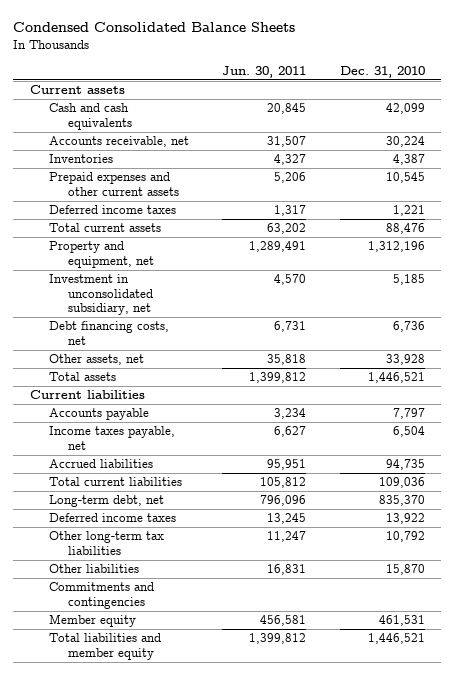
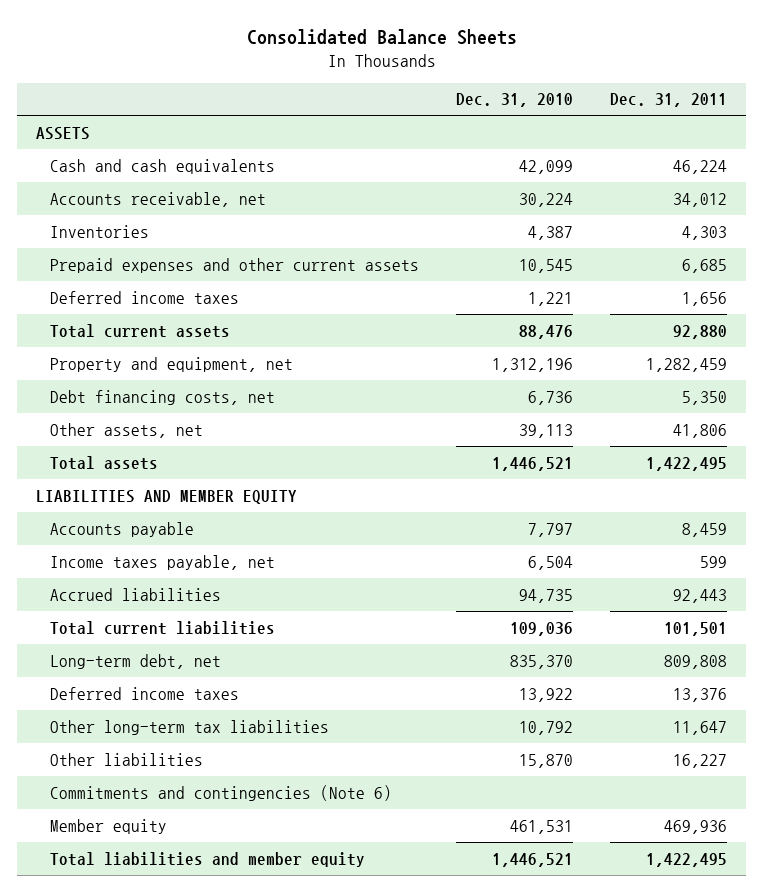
- Condensed Consolidated Balance Sheets
+ Consolidated Balance Sheets
- | Jun. 30, 2011 | Dec. 31, 2010
+ | Dec. 31, 2010 | Dec. 31, 2011
- Current assets
+ ASSETS
- Investment in unconsolidated subsidiary, net | 4,570 | 5,185
- Other assets, net | 35,818 | 33,928
+ Other assets, net | 39,113 | 41,806
- Current liabilities
+ LIABILITIES AND MEMBER EQUITY
- Commitments and contingencies
+ Commitments and contingencies (Note 6)

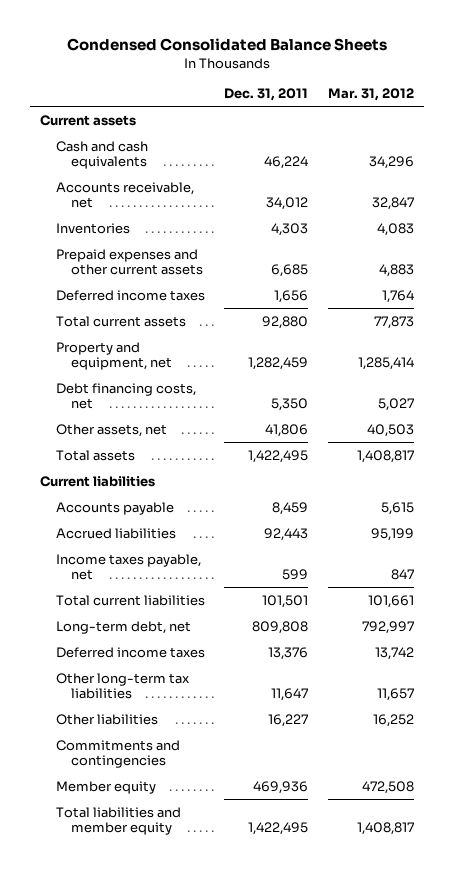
- Consolidated Balance Sheets
+ Condensed Consolidated Balance Sheets
- | Dec. 31, 2010 | Dec. 31, 2011
+ | Dec. 31, 2011 | Mar. 31, 2012
- ASSETS
+ Current assets
- LIABILITIES AND MEMBER EQUITY
+ Current liabilities
moved down: Income taxes payable, net | 599 | 847
- Commitments and contingencies (Note 6)
+ Commitments and contingencies

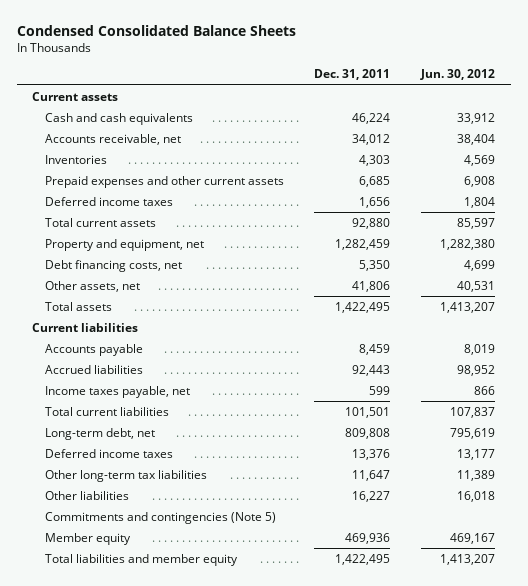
- | Dec. 31, 2011 | Mar. 31, 2012
+ | Dec. 31, 2011 | Jun. 30, 2012
- Commitments and contingencies
+ Commitments and contingencies (Note 5)

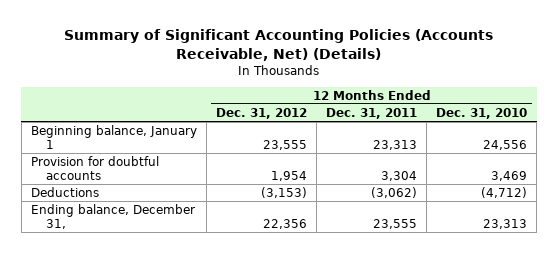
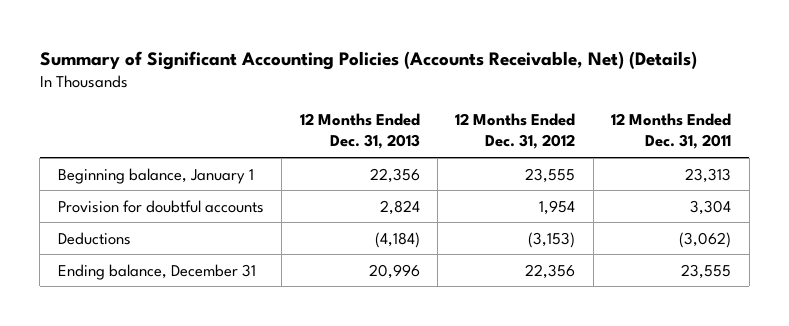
- | 12 Months Ended Dec. 31, 2012 | 12 Months Ended Dec. 31, 2011 | 12 Months Ended Dec. 31, 2010
+ | 12 Months Ended Dec. 31, 2013 | 12 Months Ended Dec. 31, 2012 | 12 Months Ended Dec. 31, 2011
- Ending balance, December 31, | 22,356 | 23,555 | 23,313
+ Ending balance, December 31 | 20,996 | 22,356 | 23,555

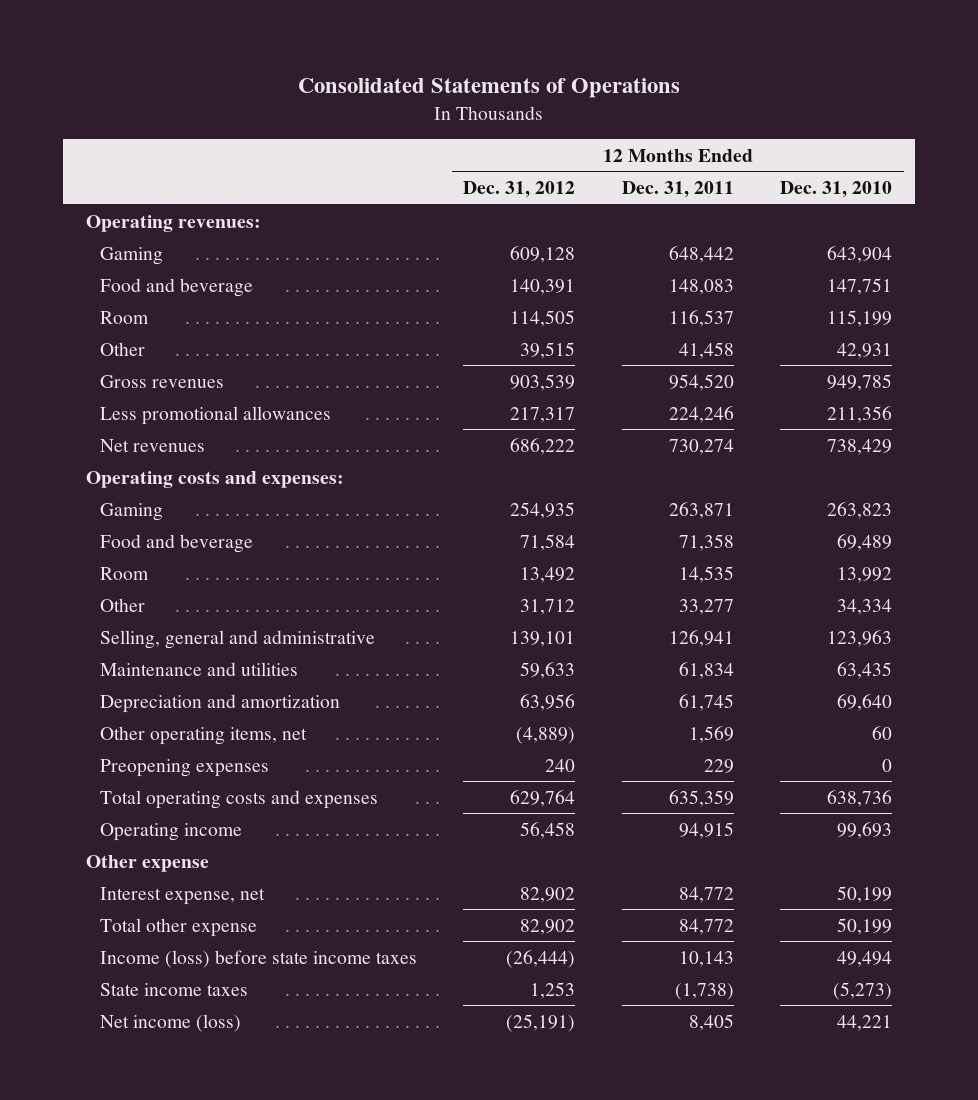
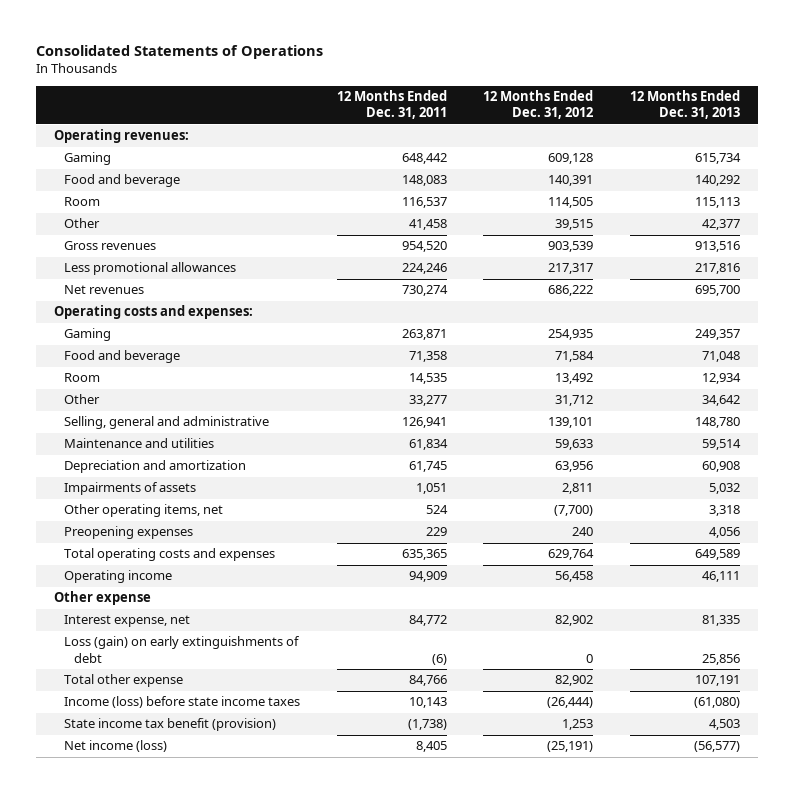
- | 12 Months Ended Dec. 31, 2012 | 12 Months Ended Dec. 31, 2011 | 12 Months Ended Dec. 31, 2010
+ | 12 Months Ended Dec. 31, 2011 | 12 Months Ended Dec. 31, 2012 | 12 Months Ended Dec. 31, 2013
- Other operating items, net | (4,889) | 1,569 | 60
+ Impairments of assets | 1,051 | 2,811 | 5,032
+ Other operating items, net | 524 | (7,700) | 3,318
- Total operating costs and expenses | 629,764 | 635,359 | 638,736
- Operating income | 56,458 | 94,915 | 99,693
+ Total operating costs and expenses | 635,365 | 629,764 | 649,589
+ Operating income | 94,909 | 56,458 | 46,111
- Total other expense | 82,902 | 84,772 | 50,199
+ Loss (gain) on early extinguishments of debt | (6) | 0 | 25,856
+ Total other expense | 84,766 | 82,902 | 107,191
- State income taxes | 1,253 | (1,738) | (5,273)
+ State income tax benefit (provision) | (1,738) | 1,253 | 4,503

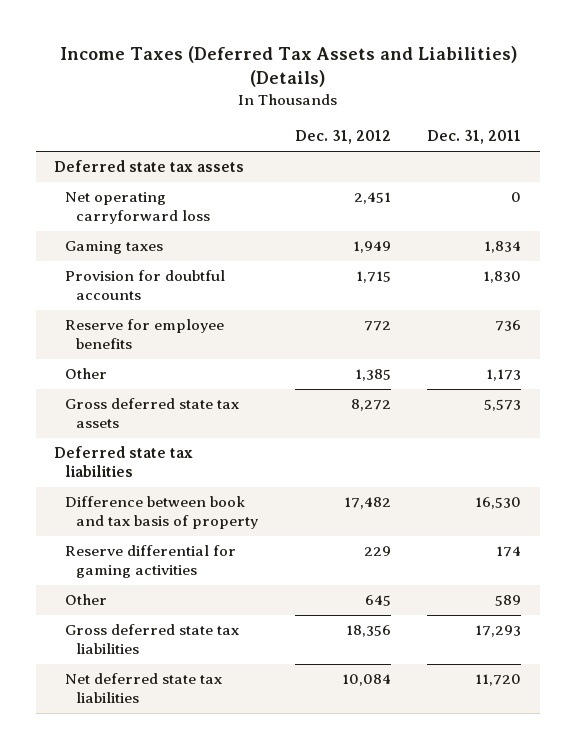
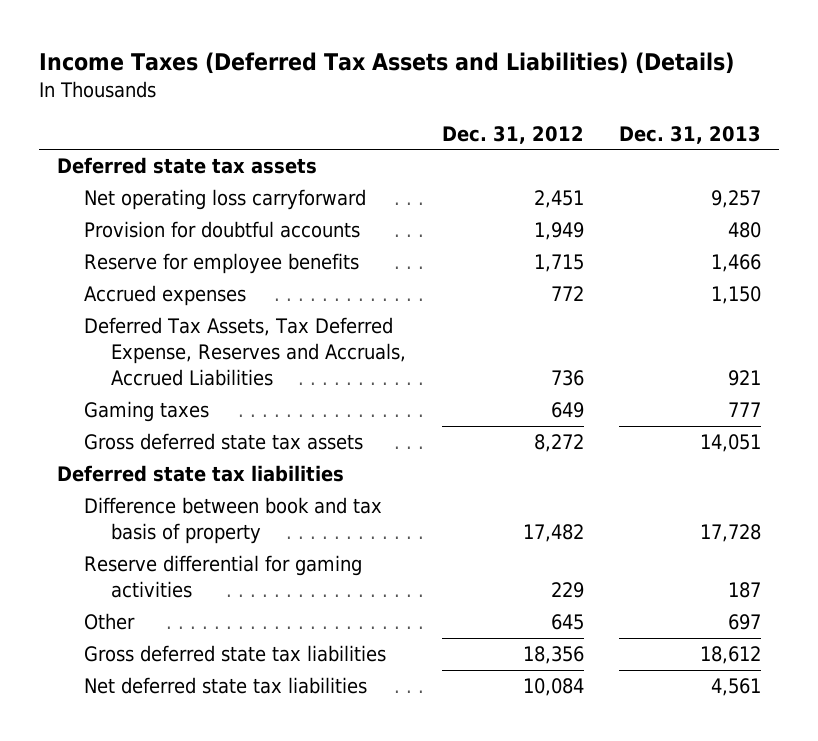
- | Dec. 31, 2012 | Dec. 31, 2011
+ | Dec. 31, 2012 | Dec. 31, 2013
- Net operating carryforward loss | 2,451 | 0
- Gaming taxes | 1,949 | 1,834
- Provision for doubtful accounts | 1,715 | 1,830
- Reserve for employee benefits | 772 | 736
- Other | 1,385 | 1,173
+ Net operating loss carryforward | 2,451 | 9,257
+ Provision for doubtful accounts | 1,949 | 480
+ Reserve for employee benefits | 1,715 | 1,466
+ Accrued expenses | 772 | 1,150
+ Deferred Tax Assets, Tax Deferred Expense, Reserves and Accruals, Accrued Liabilities | 736 | 921
+ Gaming taxes | 649 | 777

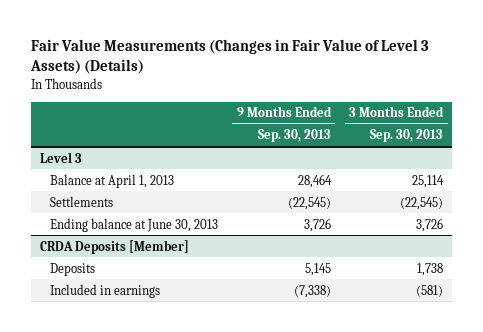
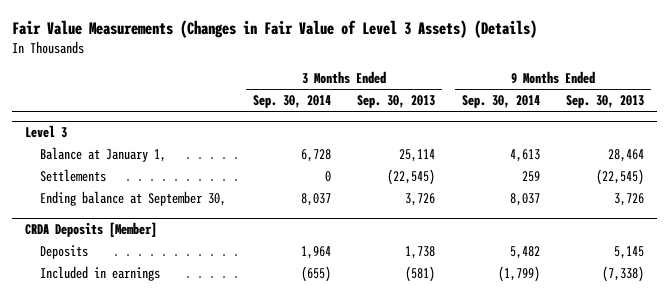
- | 9 Months Ended Sep. 30, 2013 | 3 Months Ended Sep. 30, 2013
+ | 3 Months Ended Sep. 30, 2014 | 3 Months Ended Sep. 30, 2013 | 9 Months Ended Sep. 30, 2014 | 9 Months Ended Sep. 30, 2013
@ Level 3
- Balance at April 1, 2013 | 28,464 | 25,114
+ Balance at January 1, | 6,728 | 25,114 | 4,613 | 28,464
- Ending balance at June 30, 2013 | 3,726 | 3,726
+ Ending balance at September 30, | 8,037 | 3,726 | 8,037 | 3,726

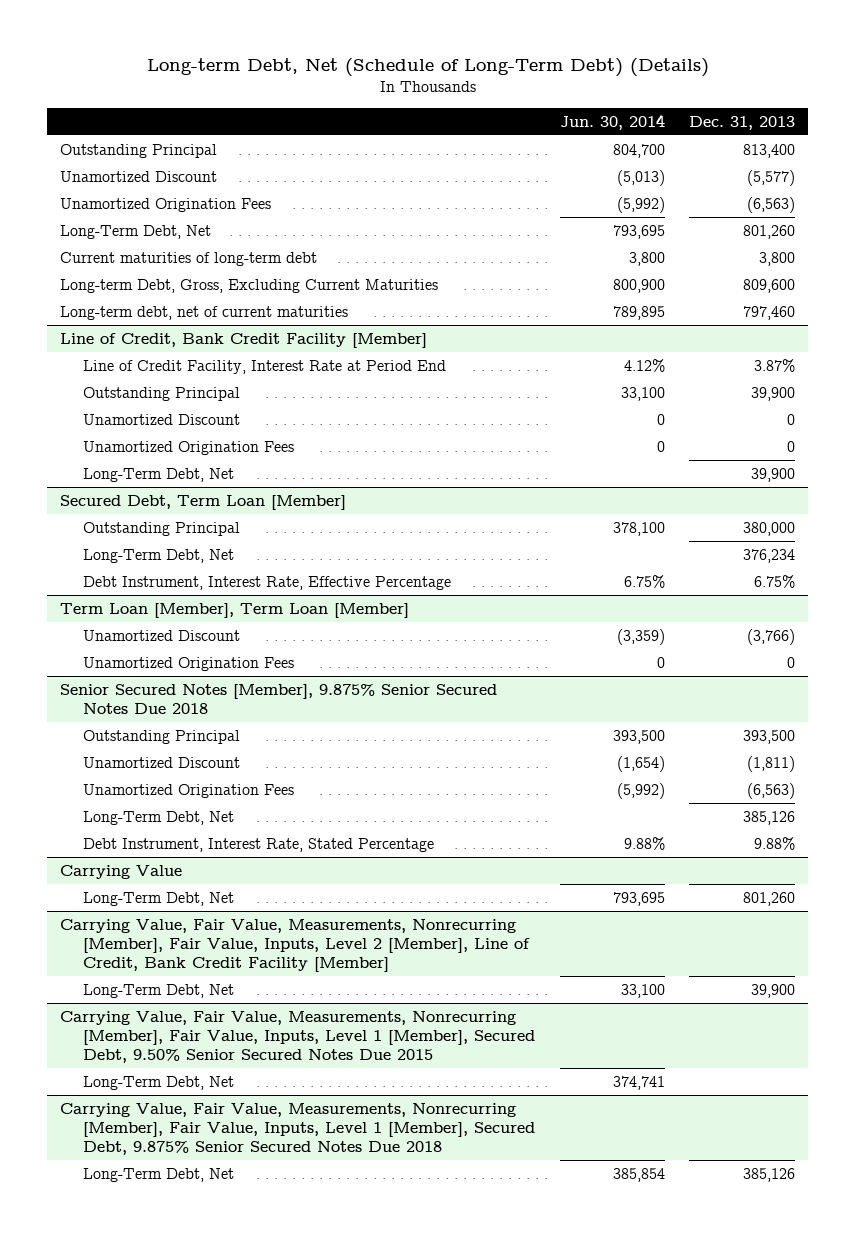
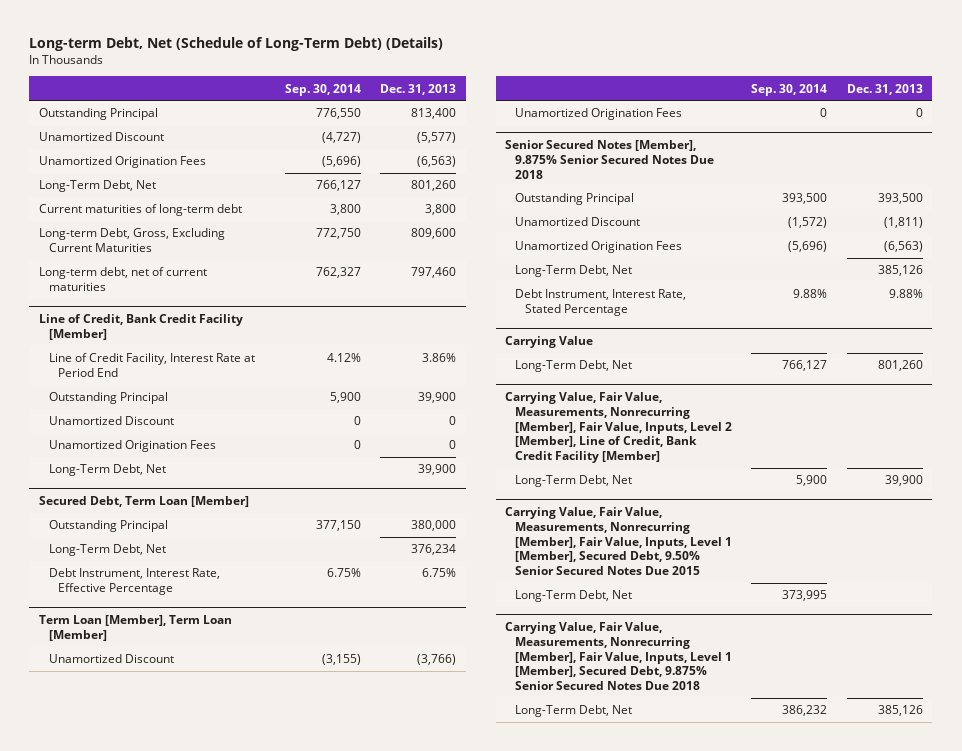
- | Jun. 30, 2014 | Dec. 31, 2013
+ | Sep. 30, 2014 | Dec. 31, 2013
@ Line of Credit, Bank Credit Facility [Member]
- Line of Credit Facility, Interest Rate at Period End | 4.12% | 3.87%
+ Line of Credit Facility, Interest Rate at Period End | 4.12% | 3.86%

